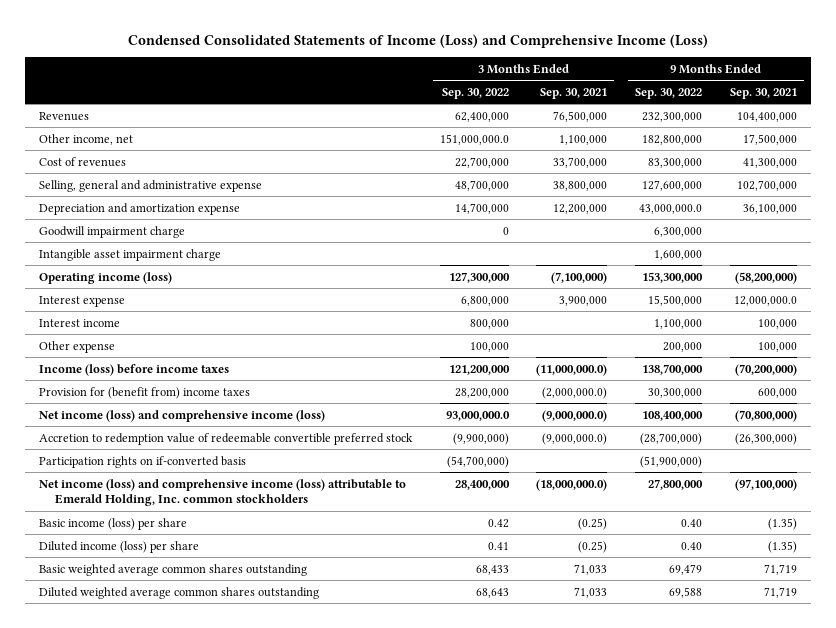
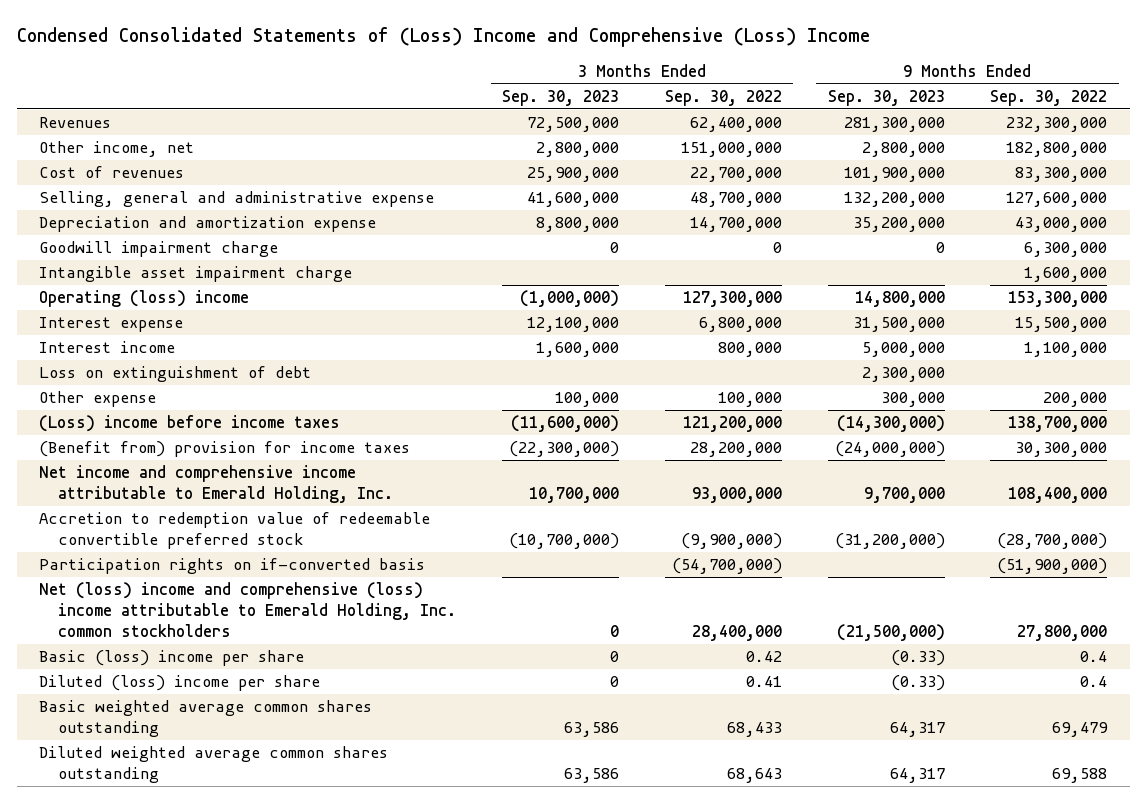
- Condensed Consolidated Statements of Income (Loss) and Comprehensive Income (Loss)
+ Condensed Consolidated Statements of (Loss) Income and Comprehensive (Loss) Income
- | 3 Months Ended Sep. 30, 2022 | 3 Months Ended Sep. 30, 2021 | 9 Months Ended Sep. 30, 2022 | 9 Months Ended Sep. 30, 2021
+ | 3 Months Ended Sep. 30, 2023 | 3 Months Ended Sep. 30, 2022 | 9 Months Ended Sep. 30, 2023 | 9 Months Ended Sep. 30, 2022
- Other income, net | 151,000,000.0 | 1,100,000 | 182,800,000 | 17,500,000
+ Other income, net | 2,800,000 | 151,000,000 | 2,800,000 | 182,800,000
- Depreciation and amortization expense | 14,700,000 | 12,200,000 | 43,000,000.0 | 36,100,000
+ Depreciation and amortization expense | 8,800,000 | 14,700,000 | 35,200,000 | 43,000,000
- Operating income (loss) | 127,300,000 | (7,100,000) | 153,300,000 | (58,200,000)
+ Operating (loss) income | (1,000,000) | 127,300,000 | 14,800,000 | 153,300,000
+ Loss on extinguishment of debt | | | 2,300,000 |
- Income (loss) before income taxes | 121,200,000 | (11,000,000.0) | 138,700,000 | (70,200,000)
- Provision for (benefit from) income taxes | 28,200,000 | (2,000,000.0) | 30,300,000 | 600,000
- Net income (loss) and comprehensive income (loss) | 93,000,000.0 | (9,000,000.0) | 108,400,000 | (70,800,000)
+ (Loss) income before income taxes | (11,600,000) | 121,200,000 | (14,300,000) | 138,700,000
+ (Benefit from) provision for income taxes | (22,300,000) | 28,200,000 | (24,000,000) | 30,300,000
+ Net income and comprehensive income attributable to Emerald Holding, Inc. | 10,700,000 | 93,000,000 | 9,700,000 | 108,400,000
- Net income (loss) and comprehensive income (loss) attributable to Emerald Holding, Inc. common stockholders | 28,400,000 | (18,000,000.0) | 27,800,000 | (97,100,000)
- Basic income (loss) per share | 0.42 | (0.25) | 0.40 | (1.35)
- Diluted income (loss) per share | 0.41 | (0.25) | 0.40 | (1.35)
+ Net (loss) income and comprehensive (loss) income attributable to Emerald Holding, Inc. common stockholders | 0 | 28,400,000 | (21,500,000) | 27,800,000
+ Basic (loss) income per share | 0 | 0.42 | (0.33) | 0.4
+ Diluted (loss) income per share | 0 | 0.41 | (0.33) | 0.4

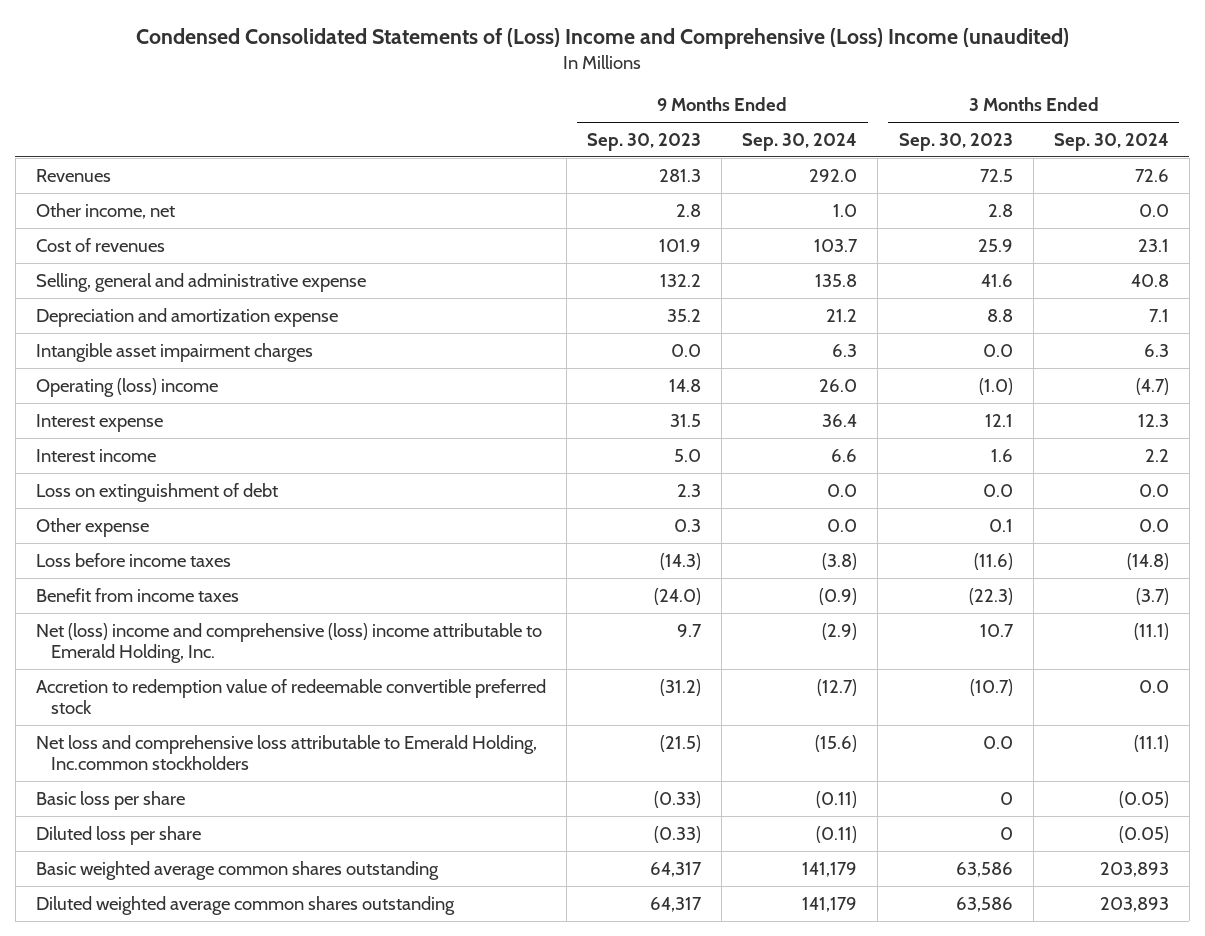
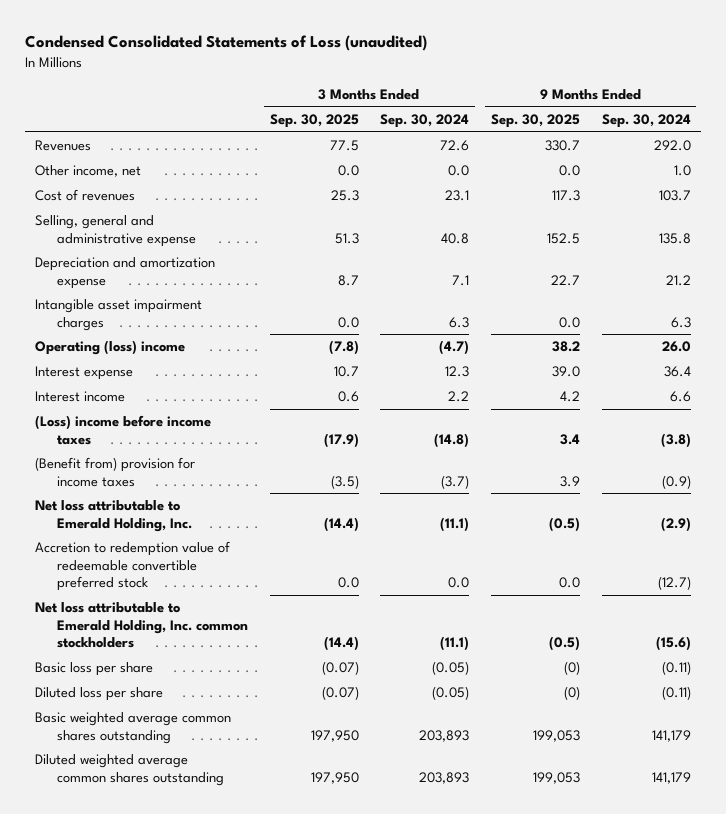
- Condensed Consolidated Statements of (Loss) Income and Comprehensive (Loss) Income (unaudited)
+ Condensed Consolidated Statements of Loss (unaudited)
- | 9 Months Ended Sep. 30, 2023 | 9 Months Ended Sep. 30, 2024 | 3 Months Ended Sep. 30, 2023 | 3 Months Ended Sep. 30, 2024
+ | 3 Months Ended Sep. 30, 2025 | 3 Months Ended Sep. 30, 2024 | 9 Months Ended Sep. 30, 2025 | 9 Months Ended Sep. 30, 2024
- Loss on extinguishment of debt | 2.3 | 0.0 | 0.0 | 0.0
- Other expense | 0.3 | 0.0 | 0.1 | 0.0
- Loss before income taxes | (14.3) | (3.8) | (11.6) | (14.8)
- Benefit from income taxes | (24.0) | (0.9) | (22.3) | (3.7)
- Net (loss) income and comprehensive (loss) income attributable to Emerald Holding, Inc. | 9.7 | (2.9) | 10.7 | (11.1)
+ (Loss) income before income taxes | (17.9) | (14.8) | 3.4 | (3.8)
+ (Benefit from) provision for income taxes | (3.5) | (3.7) | 3.9 | (0.9)
+ Net loss attributable to Emerald Holding, Inc. | (14.4) | (11.1) | (0.5) | (2.9)
- Net loss and comprehensive loss attributable to Emerald Holding, Inc.common stockholders | (21.5) | (15.6) | 0.0 | (11.1)
+ Net loss attributable to Emerald Holding, Inc. common stockholders | (14.4) | (11.1) | (0.5) | (15.6)

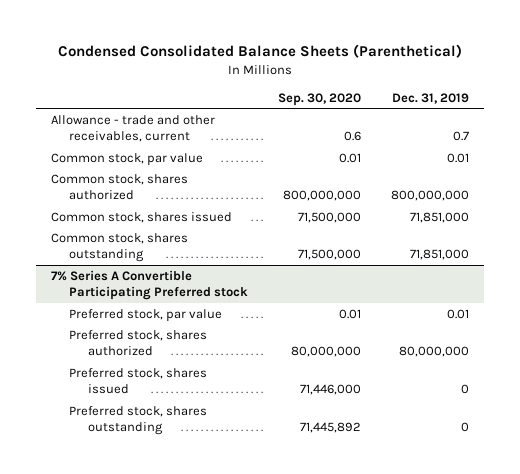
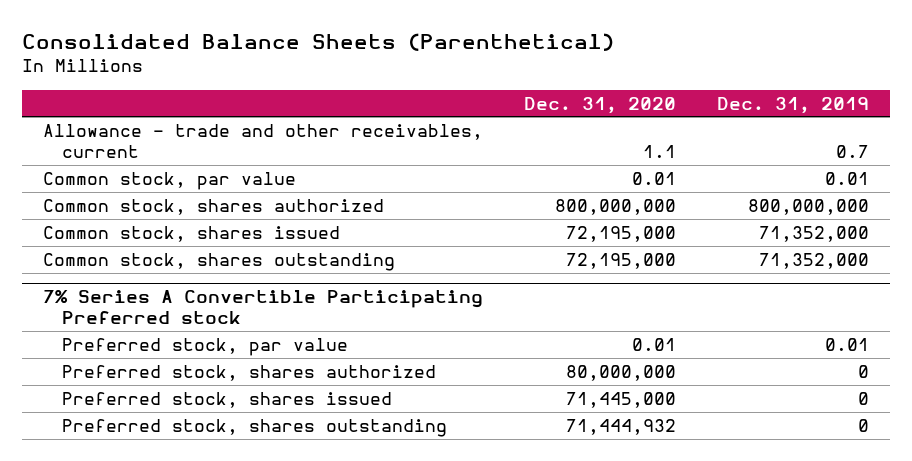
- Condensed Consolidated Balance Sheets (Parenthetical)
+ Consolidated Balance Sheets (Parenthetical)
- | Sep. 30, 2020 | Dec. 31, 2019
+ | Dec. 31, 2020 | Dec. 31, 2019
- Common stock, shares issued | 71,500,000 | 71,851,000
- Common stock, shares outstanding | 71,500,000 | 71,851,000
+ Common stock, shares issued | 72,195,000 | 71,352,000
+ Common stock, shares outstanding | 72,195,000 | 71,352,000
@ 7% Series A Convertible Participating Preferred stock
- Preferred stock, shares authorized | 80,000,000 | 80,000,000
+ Preferred stock, shares authorized | 80,000,000 | 0

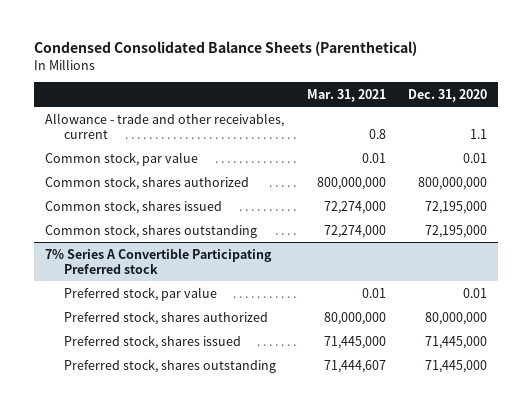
- Consolidated Balance Sheets (Parenthetical)
+ Condensed Consolidated Balance Sheets (Parenthetical)
- | Dec. 31, 2020 | Dec. 31, 2019
+ | Mar. 31, 2021 | Dec. 31, 2020
@ 7% Series A Convertible Participating Preferred stock
- Preferred stock, shares outstanding | 71,444,932 | 0
+ Preferred stock, shares outstanding | 71,444,607 | 71,445,000

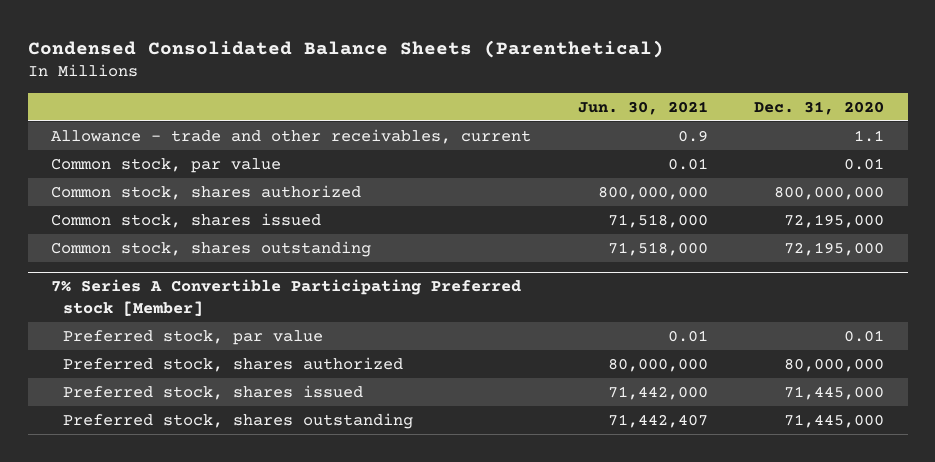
- | Mar. 31, 2021 | Dec. 31, 2020
+ | Jun. 30, 2021 | Dec. 31, 2020
- 7% Series A Convertible Participating Preferred stock
+ 7% Series A Convertible Participating Preferred stock [Member]

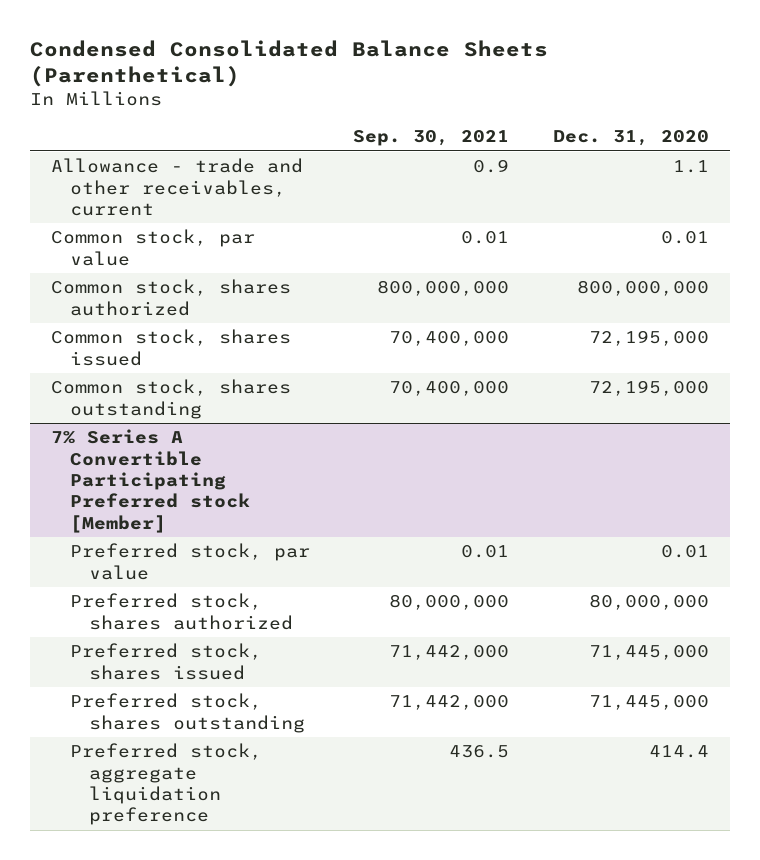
- | Jun. 30, 2021 | Dec. 31, 2020
+ | Sep. 30, 2021 | Dec. 31, 2020
@ 7% Series A Convertible Participating Preferred stock [Member]
+ Preferred stock, aggregate liquidation preference | 436.5 | 414.4

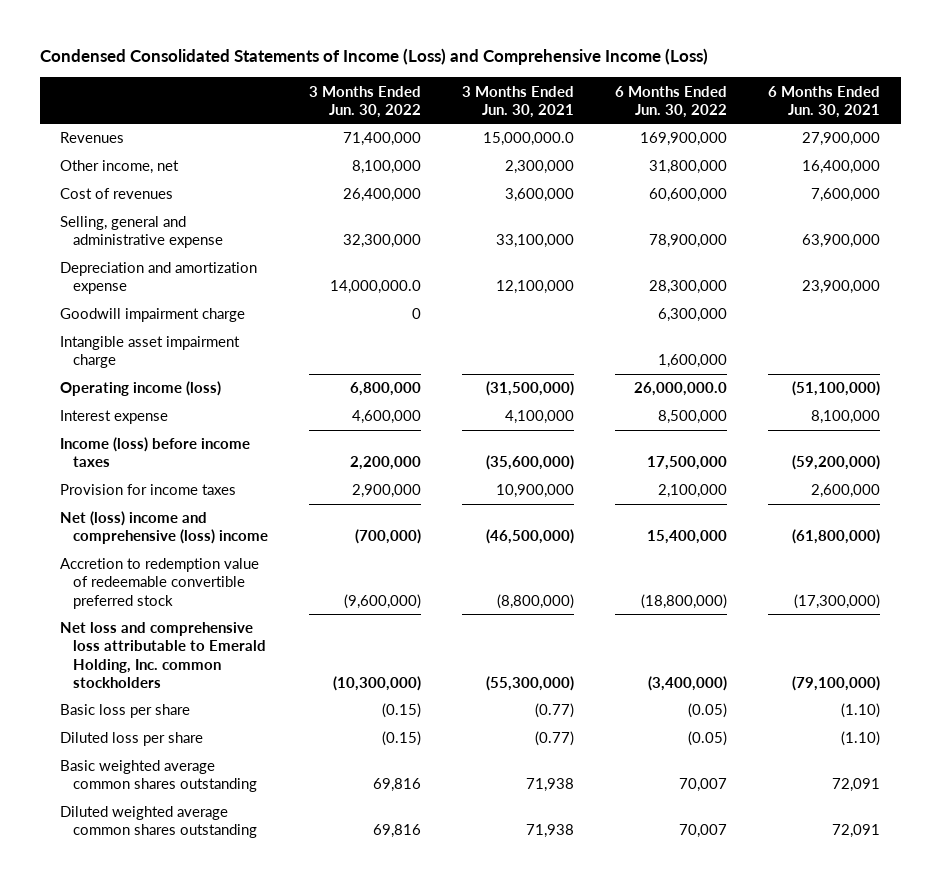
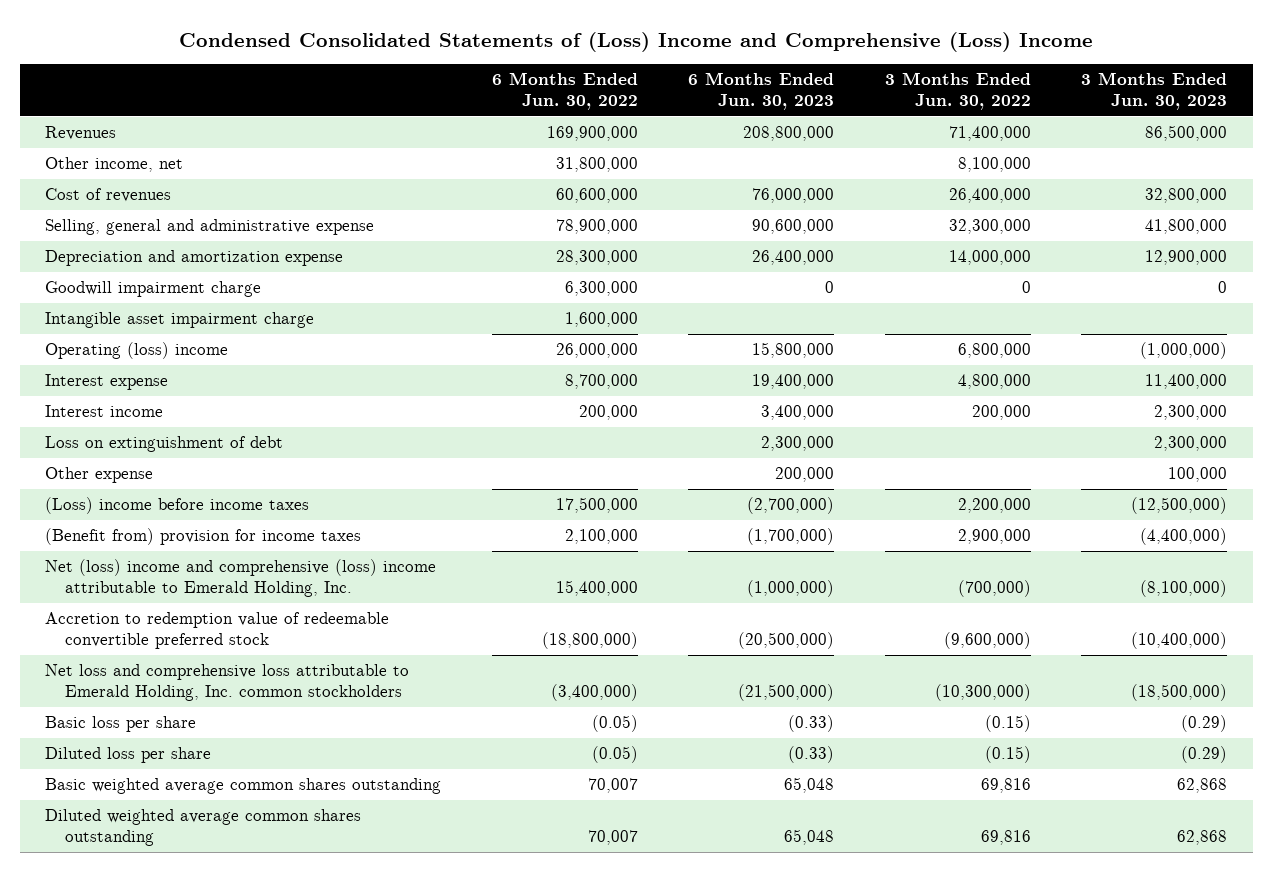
- Condensed Consolidated Statements of Income (Loss) and Comprehensive Income (Loss)
+ Condensed Consolidated Statements of (Loss) Income and Comprehensive (Loss) Income
- | 3 Months Ended Jun. 30, 2022 | 3 Months Ended Jun. 30, 2021 | 6 Months Ended Jun. 30, 2022 | 6 Months Ended Jun. 30, 2021
+ | 6 Months Ended Jun. 30, 2022 | 6 Months Ended Jun. 30, 2023 | 3 Months Ended Jun. 30, 2022 | 3 Months Ended Jun. 30, 2023
- Depreciation and amortization expense | 14,000,000.0 | 12,100,000 | 28,300,000 | 23,900,000
+ Depreciation and amortization expense | 28,300,000 | 26,400,000 | 14,000,000 | 12,900,000
- Operating income (loss) | 6,800,000 | (31,500,000) | 26,000,000.0 | (51,100,000)
- Interest expense | 4,600,000 | 4,100,000 | 8,500,000 | 8,100,000
- Income (loss) before income taxes | 2,200,000 | (35,600,000) | 17,500,000 | (59,200,000)
- Provision for income taxes | 2,900,000 | 10,900,000 | 2,100,000 | 2,600,000
- Net (loss) income and comprehensive (loss) income | (700,000) | (46,500,000) | 15,400,000 | (61,800,000)
+ Operating (loss) income | 26,000,000 | 15,800,000 | 6,800,000 | (1,000,000)
+ Interest expense | 8,700,000 | 19,400,000 | 4,800,000 | 11,400,000
+ Interest income | 200,000 | 3,400,000 | 200,000 | 2,300,000
+ Loss on extinguishment of debt | | 2,300,000 | | 2,300,000
+ Other expense | | 200,000 | | 100,000
+ (Loss) income before income taxes | 17,500,000 | (2,700,000) | 2,200,000 | (12,500,000)
+ (Benefit from) provision for income taxes | 2,100,000 | (1,700,000) | 2,900,000 | (4,400,000)
+ Net (loss) income and comprehensive (loss) income attributable to Emerald Holding, Inc. | 15,400,000 | (1,000,000) | (700,000) | (8,100,000)

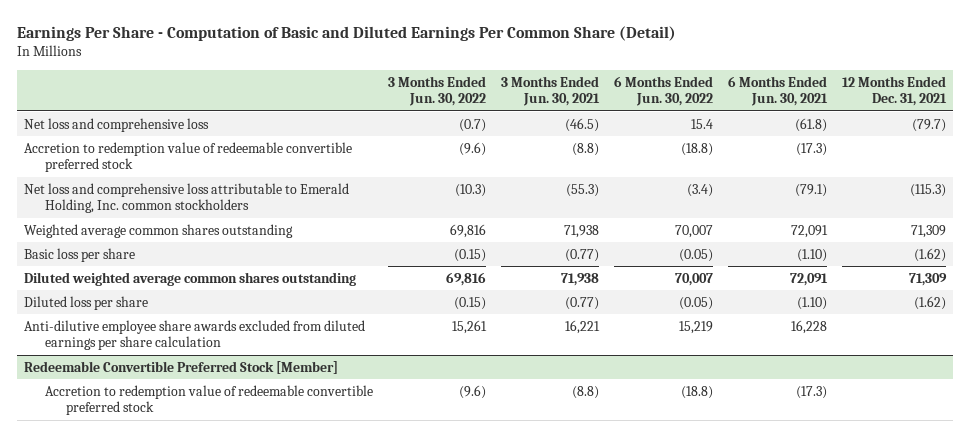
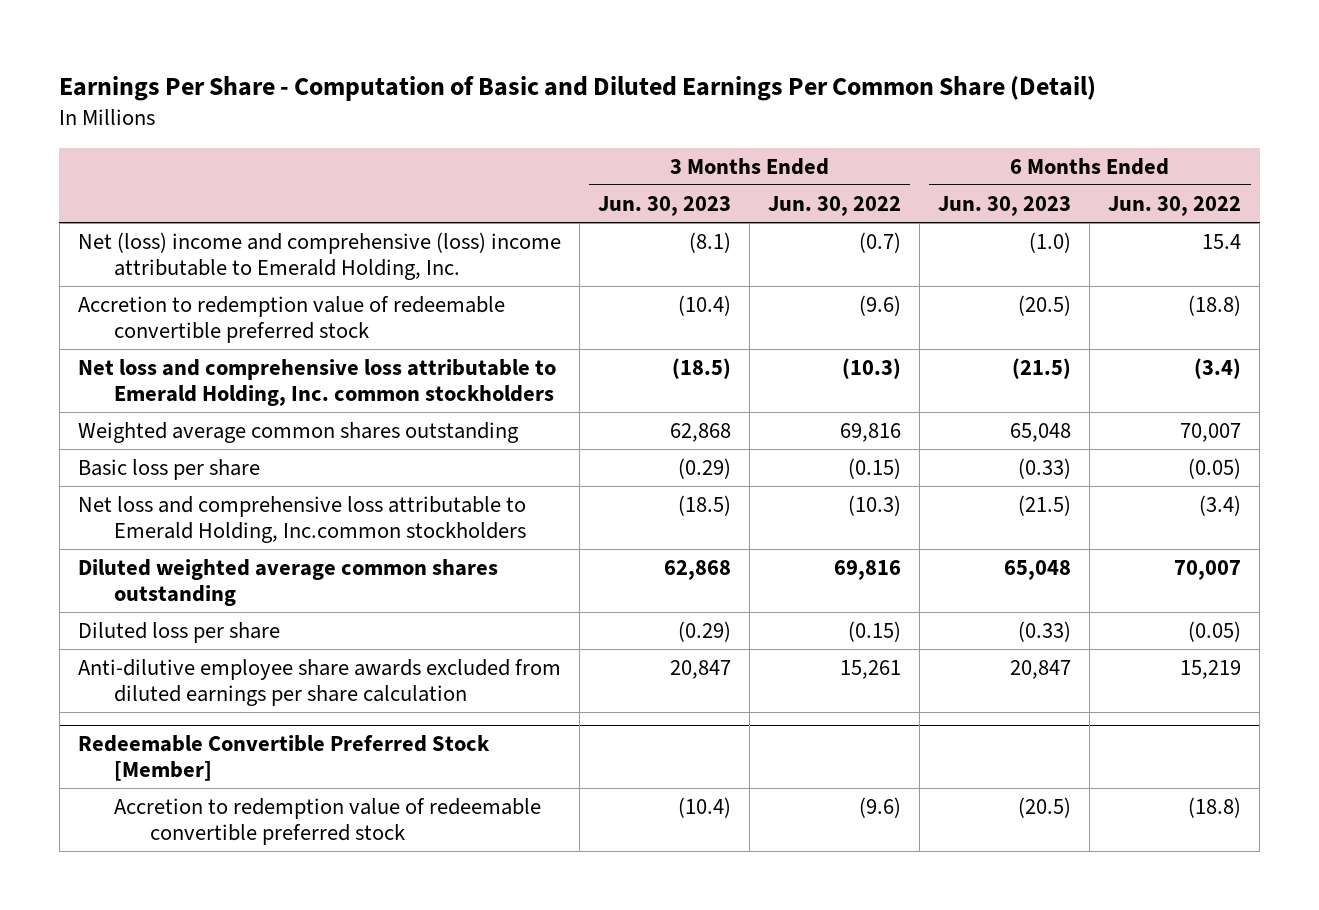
- | 3 Months Ended Jun. 30, 2022 | 3 Months Ended Jun. 30, 2021 | 6 Months Ended Jun. 30, 2022 | 6 Months Ended Jun. 30, 2021 | 12 Months Ended Dec. 31, 2021
+ | 3 Months Ended Jun. 30, 2023 | 3 Months Ended Jun. 30, 2022 | 6 Months Ended Jun. 30, 2023 | 6 Months Ended Jun. 30, 2022
- Net loss and comprehensive loss | (0.7) | (46.5) | 15.4 | (61.8) | (79.7)
+ Net (loss) income and comprehensive (loss) income attributable to Emerald Holding, Inc. | (8.1) | (0.7) | (1.0) | 15.4
+ Net loss and comprehensive loss attributable to Emerald Holding, Inc.common stockholders | (18.5) | (10.3) | (21.5) | (3.4)

